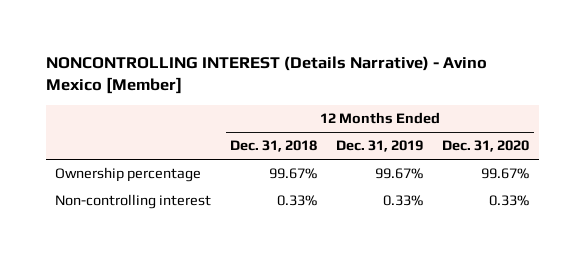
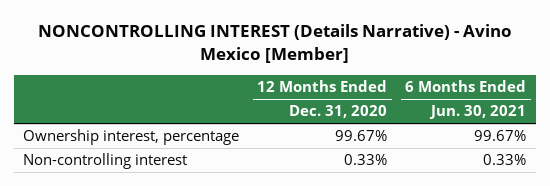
- | 12 Months Ended Dec. 31, 2018 | 12 Months Ended Dec. 31, 2019 | 12 Months Ended Dec. 31, 2020
+ | 12 Months Ended Dec. 31, 2020 | 6 Months Ended Jun. 30, 2021
- Ownership percentage | 99.67% | 99.67% | 99.67%
+ Ownership interest, percentage | 99.67% | 99.67%

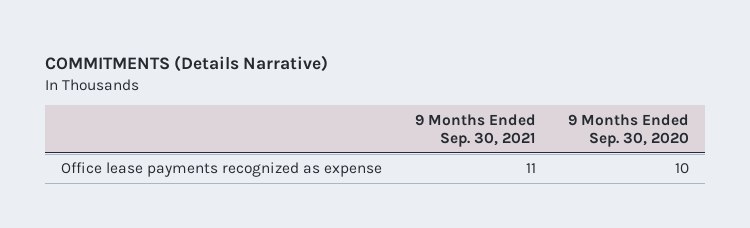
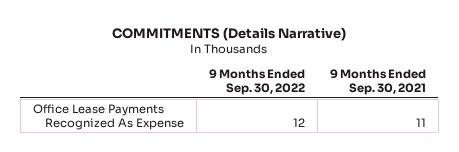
- | 9 Months Ended Sep. 30, 2021 | 9 Months Ended Sep. 30, 2020
+ | 9 Months Ended Sep. 30, 2022 | 9 Months Ended Sep. 30, 2021
- Office lease payments recognized as expense | 11 | 10
+ Office Lease Payments Recognized As Expense | 12 | 11

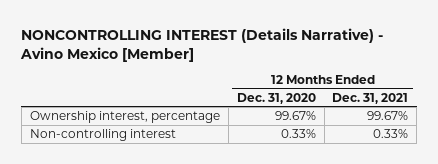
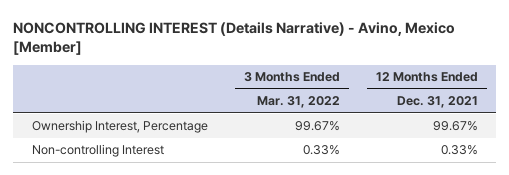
- NONCONTROLLING INTEREST (Details Narrative) - Avino Mexico [Member]
+ NONCONTROLLING INTEREST (Details Narrative) - Avino, Mexico [Member]
- | 12 Months Ended Dec. 31, 2020 | 12 Months Ended Dec. 31, 2021
+ | 3 Months Ended Mar. 31, 2022 | 12 Months Ended Dec. 31, 2021
- Ownership interest, percentage | 99.67% | 99.67%
- Non-controlling interest | 0.33% | 0.33%
+ Ownership Interest, Percentage | 99.67% | 99.67%
+ Non-controlling Interest | 0.33% | 0.33%

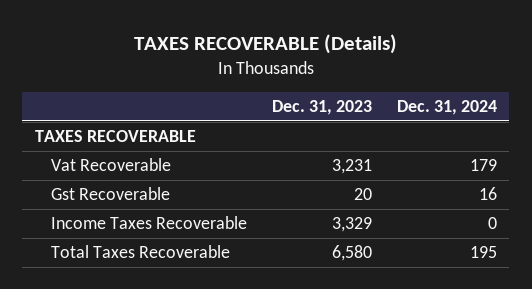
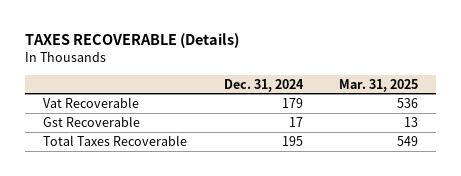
- | Dec. 31, 2023 | Dec. 31, 2024
+ | Dec. 31, 2024 | Mar. 31, 2025
- TAXES RECOVERABLE
- Gst Recoverable | 20 | 16
- Income Taxes Recoverable | 3,329 | 0
+ Gst Recoverable | 17 | 13

